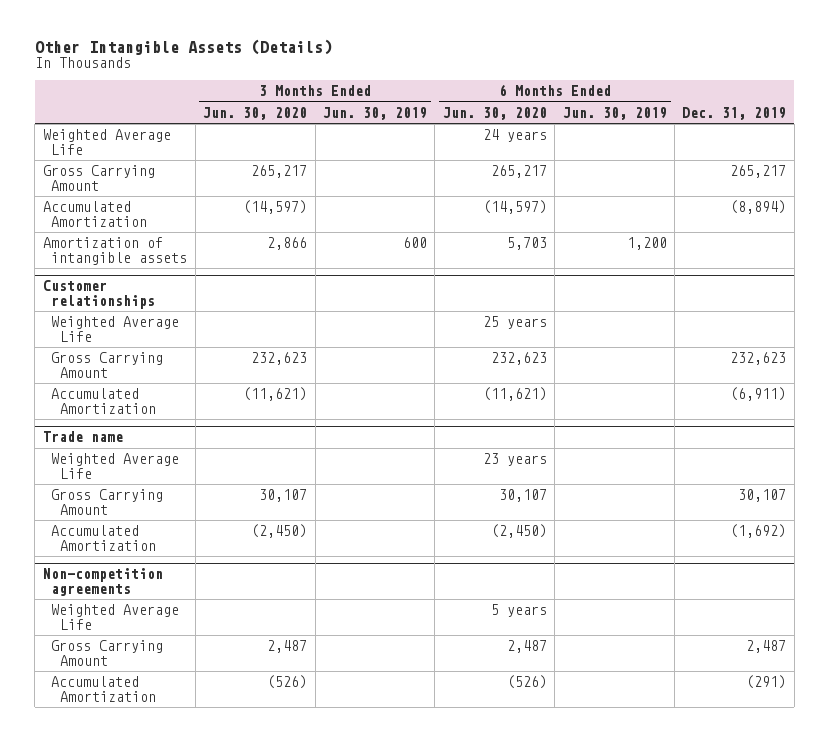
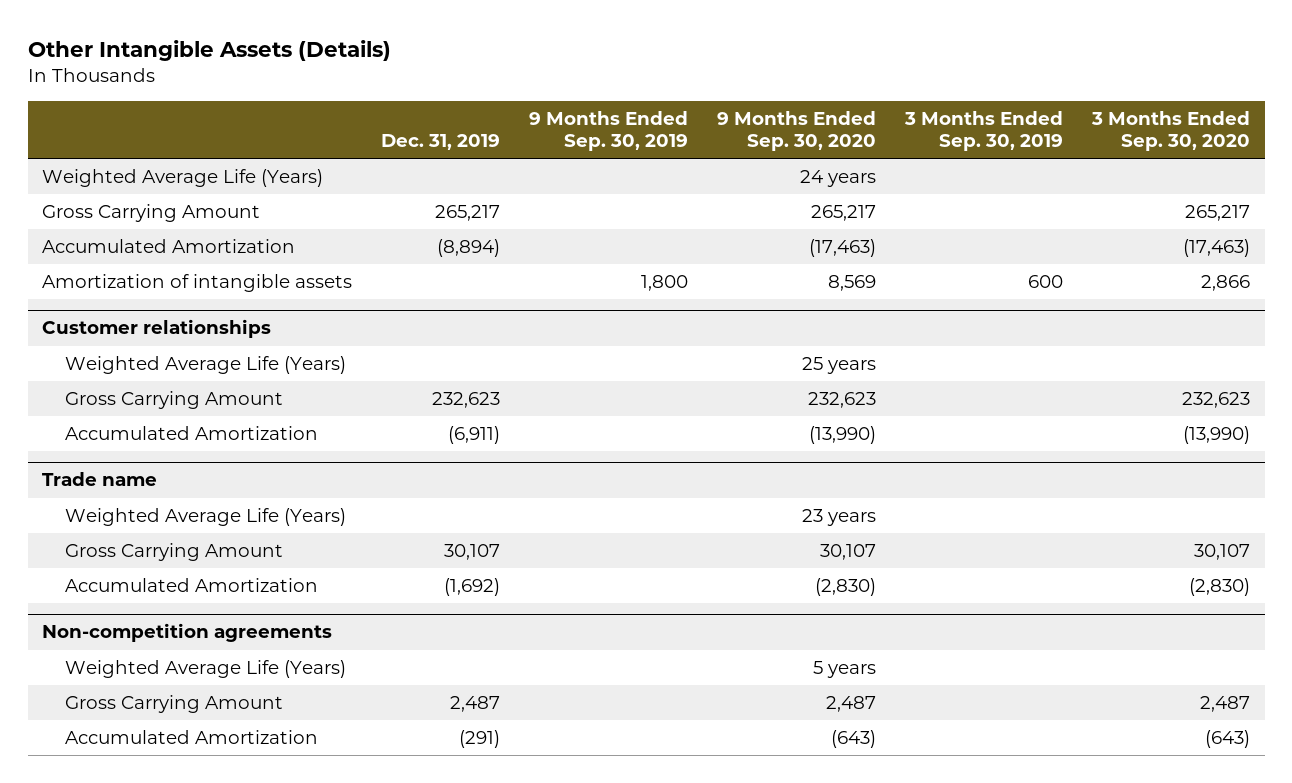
- | 3 Months Ended Jun. 30, 2020 | 3 Months Ended Jun. 30, 2019 | 6 Months Ended Jun. 30, 2020 | 6 Months Ended Jun. 30, 2019 | Dec. 31, 2019
+ | Dec. 31, 2019 | 9 Months Ended Sep. 30, 2019 | 9 Months Ended Sep. 30, 2020 | 3 Months Ended Sep. 30, 2019 | 3 Months Ended Sep. 30, 2020
- Weighted Average Life | | | 24 years | |
+ Weighted Average Life (Years) | | | 24 years | |
@ Customer relationships
- Weighted Average Life | | | 25 years | |
+ Weighted Average Life (Years) | | | 25 years | |
@ Trade name
- Weighted Average Life | | | 23 years | |
+ Weighted Average Life (Years) | | | 23 years | |
@ Non-competition agreements
- Weighted Average Life | | | 5 years | |
+ Weighted Average Life (Years) | | | 5 years | |

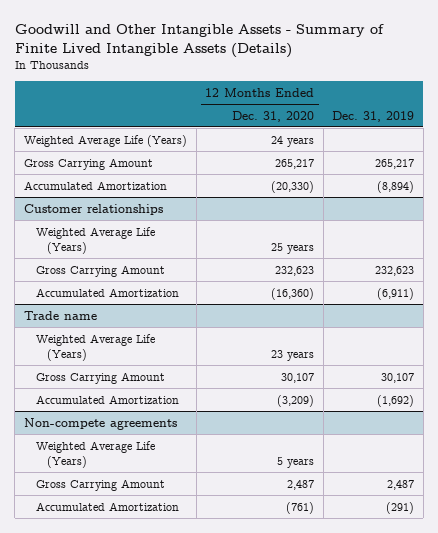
- Other Intangible Assets (Details)
+ Goodwill and Other Intangible Assets - Summary of Finite Lived Intangible Assets (Details)
- | Dec. 31, 2019 | 9 Months Ended Sep. 30, 2019 | 9 Months Ended Sep. 30, 2020 | 3 Months Ended Sep. 30, 2019 | 3 Months Ended Sep. 30, 2020
+ | 12 Months Ended Dec. 31, 2020 | Dec. 31, 2019
- Amortization of intangible assets | | 1,800 | 8,569 | 600 | 2,866
- Non-competition agreements
+ Non-compete agreements

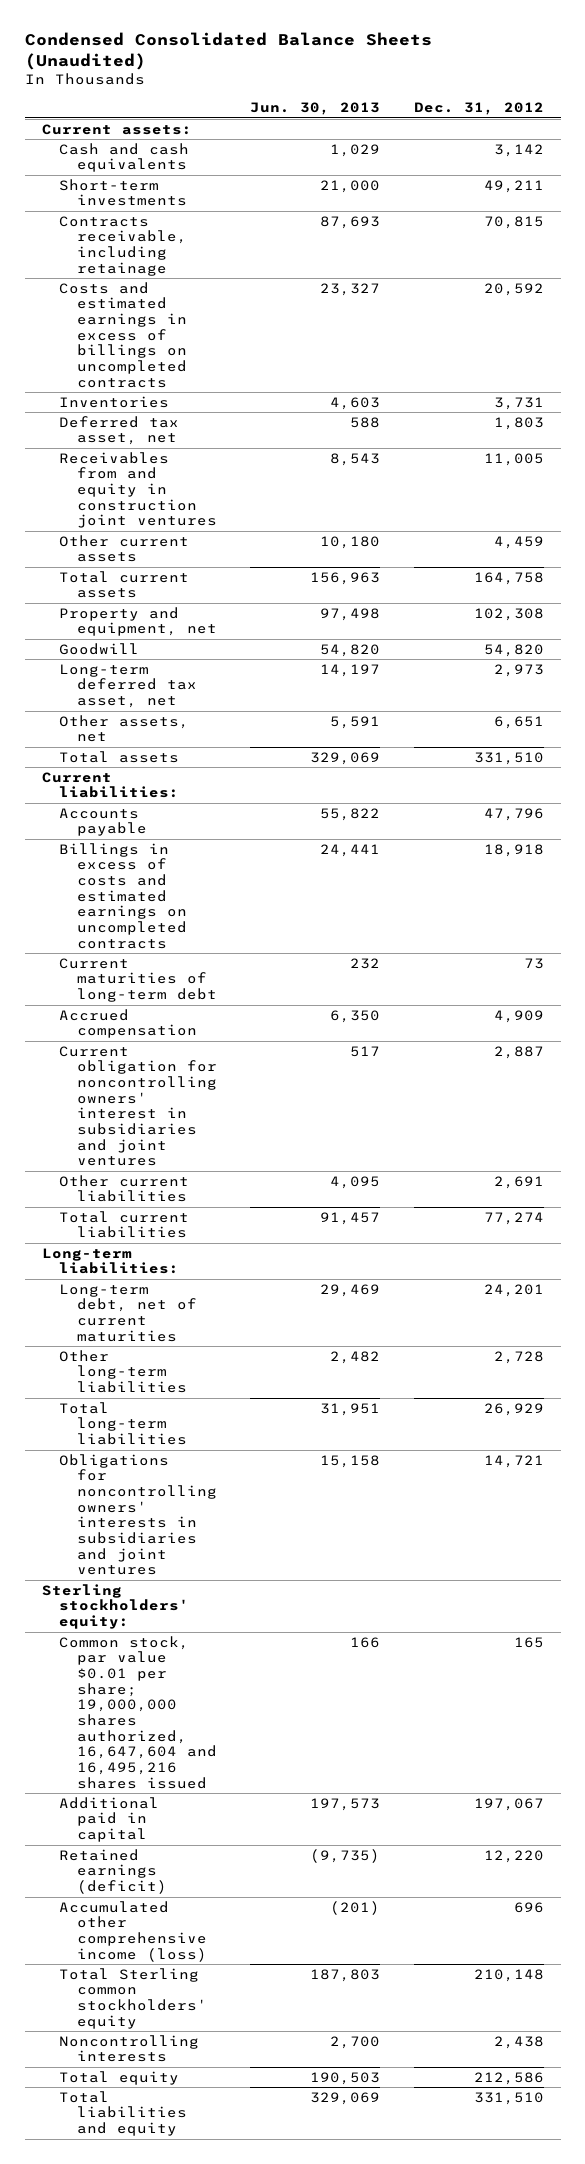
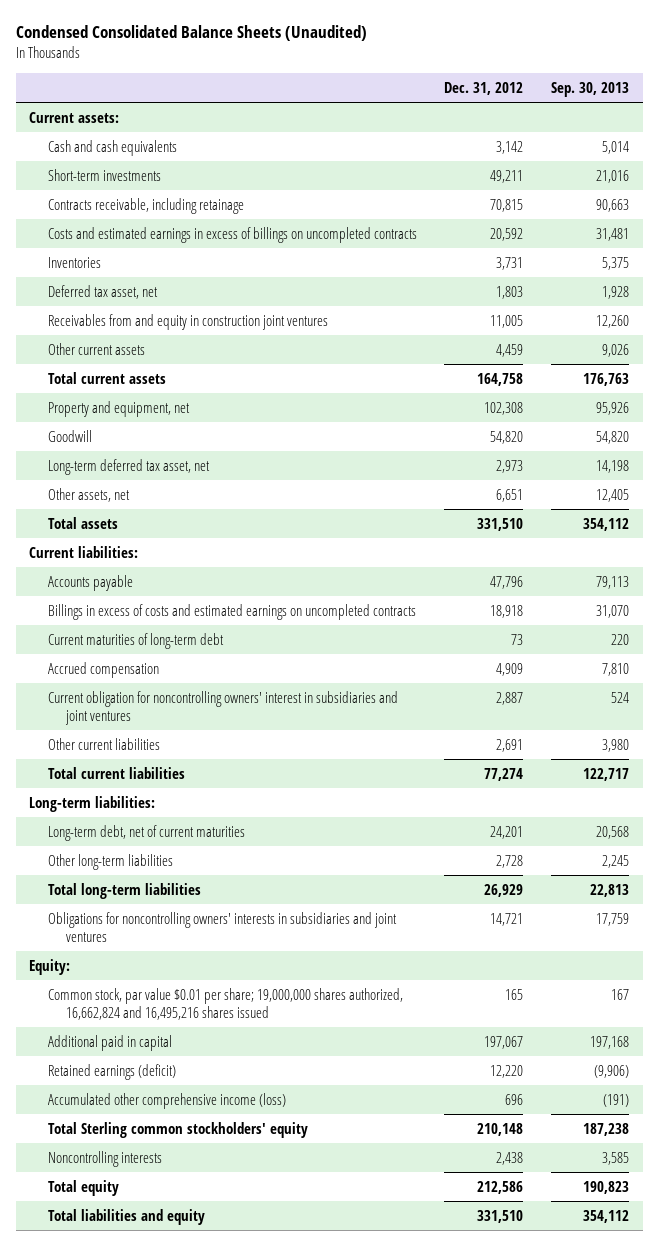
- | Jun. 30, 2013 | Dec. 31, 2012
+ | Dec. 31, 2012 | Sep. 30, 2013
- Sterling stockholders' equity:
- Common stock, par value $0.01 per share; 19,000,000 shares authorized, 16,647,604 and 16,495,216 shares issued | 166 | 165
+ Equity:
+ Common stock, par value $0.01 per share; 19,000,000 shares authorized, 16,662,824 and 16,495,216 shares issued | 165 | 167

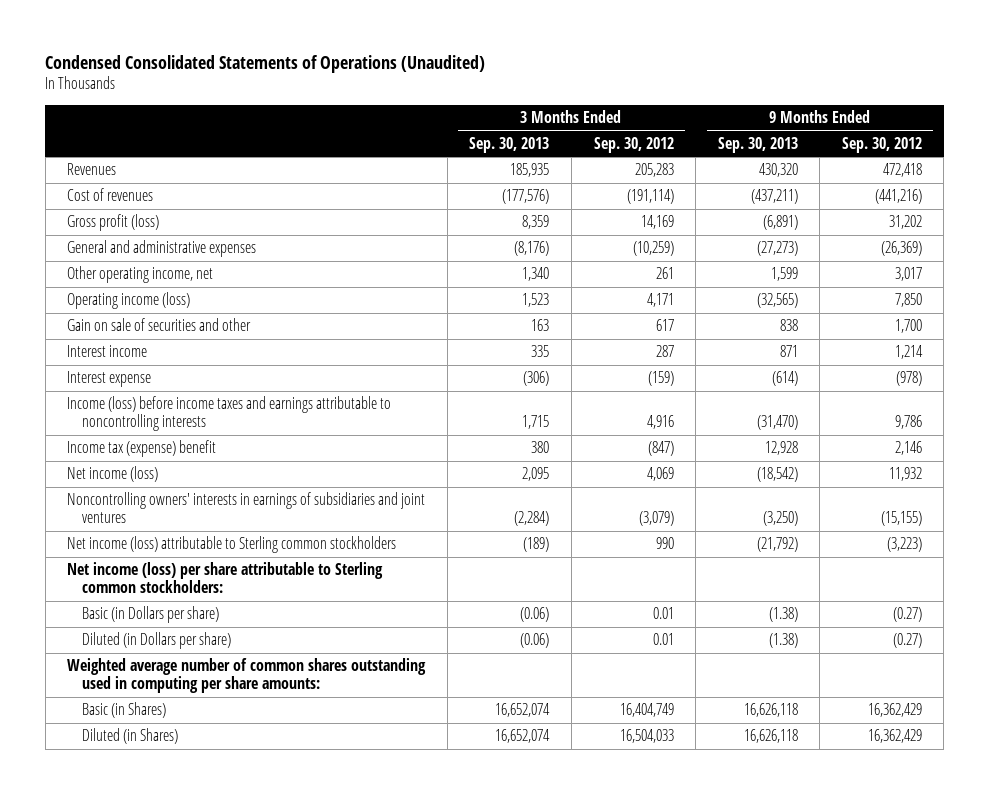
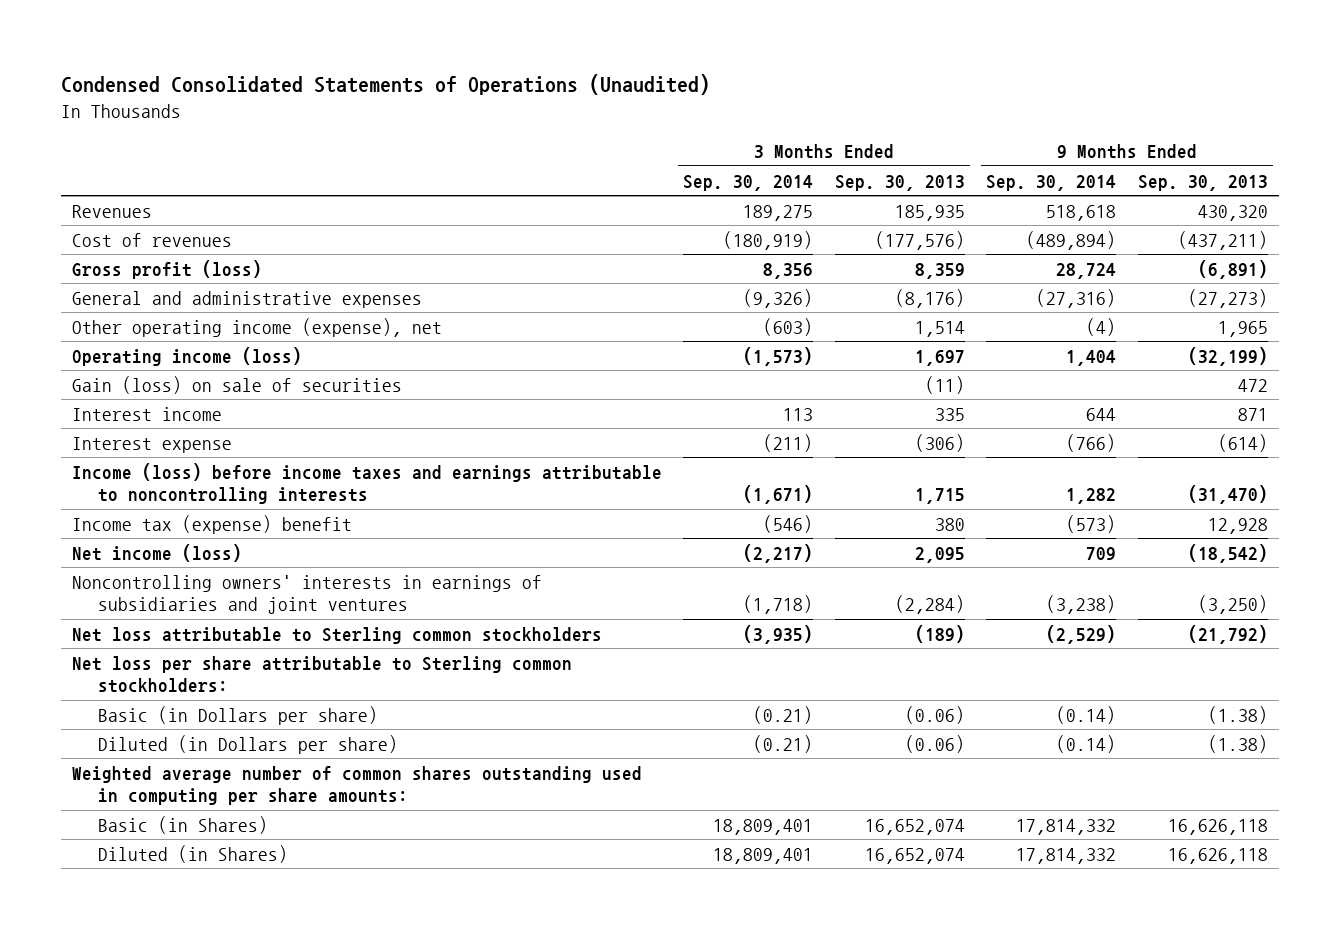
- | 3 Months Ended Sep. 30, 2013 | 3 Months Ended Sep. 30, 2012 | 9 Months Ended Sep. 30, 2013 | 9 Months Ended Sep. 30, 2012
+ | 3 Months Ended Sep. 30, 2014 | 3 Months Ended Sep. 30, 2013 | 9 Months Ended Sep. 30, 2014 | 9 Months Ended Sep. 30, 2013
- Other operating income, net | 1,340 | 261 | 1,599 | 3,017
- Operating income (loss) | 1,523 | 4,171 | (32,565) | 7,850
- Gain on sale of securities and other | 163 | 617 | 838 | 1,700
+ Other operating income (expense), net | (603) | 1,514 | (4) | 1,965
+ Operating income (loss) | (1,573) | 1,697 | 1,404 | (32,199)
+ Gain (loss) on sale of securities | | (11) | | 472
- Net income (loss) attributable to Sterling common stockholders | (189) | 990 | (21,792) | (3,223)
- Net income (loss) per share attributable to Sterling common stockholders:
+ Net loss attributable to Sterling common stockholders | (3,935) | (189) | (2,529) | (21,792)
+ Net loss per share attributable to Sterling common stockholders:

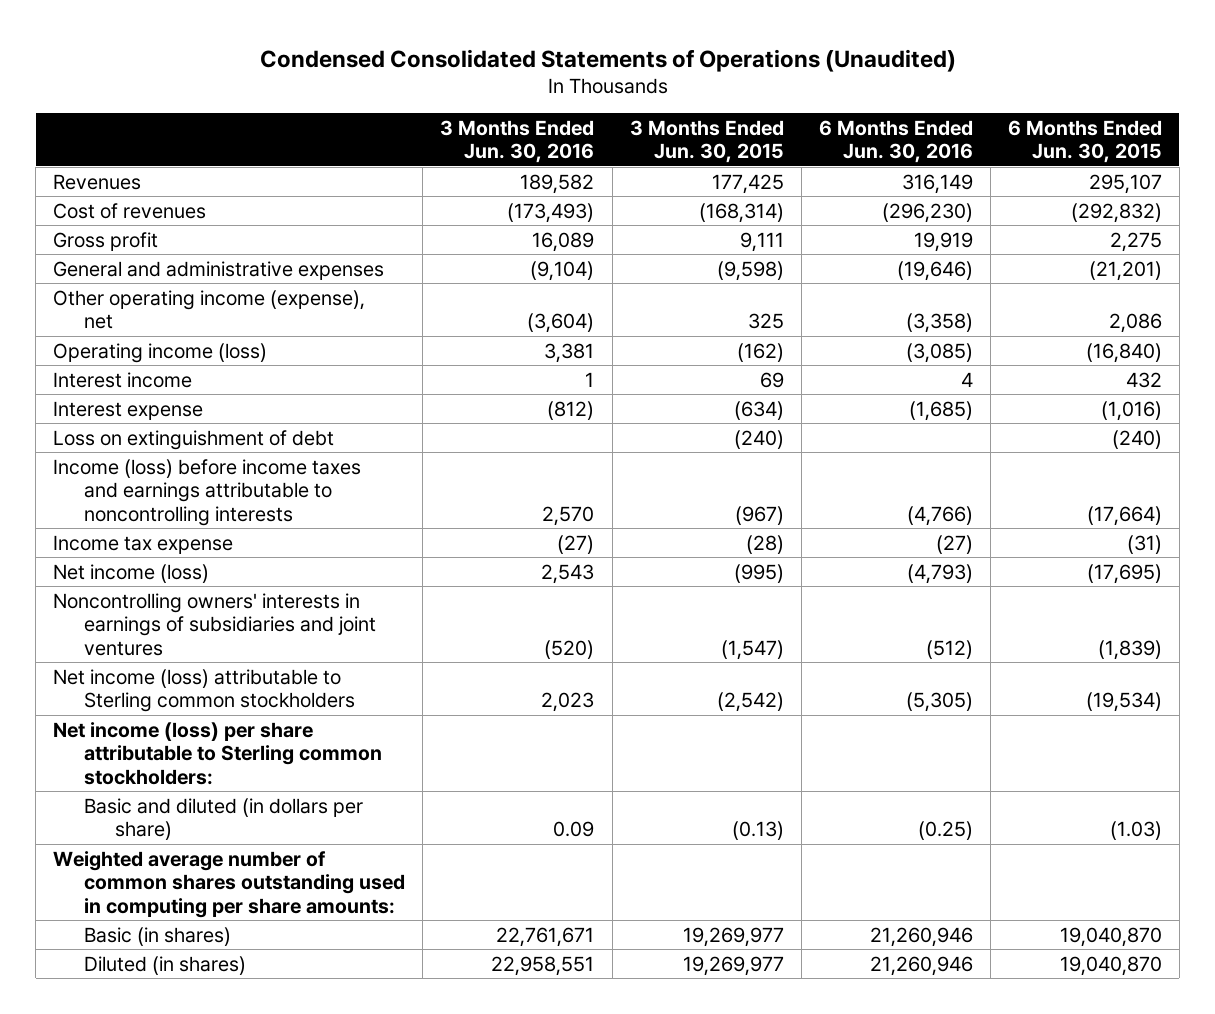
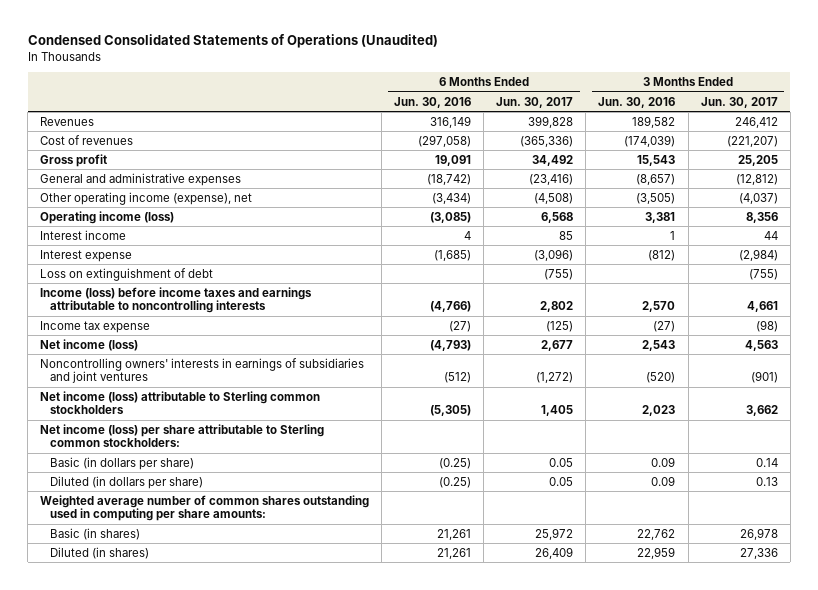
- | 3 Months Ended Jun. 30, 2016 | 3 Months Ended Jun. 30, 2015 | 6 Months Ended Jun. 30, 2016 | 6 Months Ended Jun. 30, 2015
+ | 6 Months Ended Jun. 30, 2016 | 6 Months Ended Jun. 30, 2017 | 3 Months Ended Jun. 30, 2016 | 3 Months Ended Jun. 30, 2017
- Cost of revenues | (173,493) | (168,314) | (296,230) | (292,832)
- Gross profit | 16,089 | 9,111 | 19,919 | 2,275
- General and administrative expenses | (9,104) | (9,598) | (19,646) | (21,201)
- Other operating income (expense), net | (3,604) | 325 | (3,358) | 2,086
+ Cost of revenues | (297,058) | (365,336) | (174,039) | (221,207)
+ Gross profit | 19,091 | 34,492 | 15,543 | 25,205
+ General and administrative expenses | (18,742) | (23,416) | (8,657) | (12,812)
+ Other operating income (expense), net | (3,434) | (4,508) | (3,505) | (4,037)
- Basic and diluted (in dollars per share) | 0.09 | (0.13) | (0.25) | (1.03)
+ Basic (in dollars per share) | (0.25) | 0.05 | 0.09 | 0.14
+ Diluted (in dollars per share) | (0.25) | 0.05 | 0.09 | 0.13
- Basic (in shares) | 22,761,671 | 19,269,977 | 21,260,946 | 19,040,870
- Diluted (in shares) | 22,958,551 | 19,269,977 | 21,260,946 | 19,040,870
+ Basic (in shares) | 21,261 | 25,972 | 22,762 | 26,978
+ Diluted (in shares) | 21,261 | 26,409 | 22,959 | 27,336

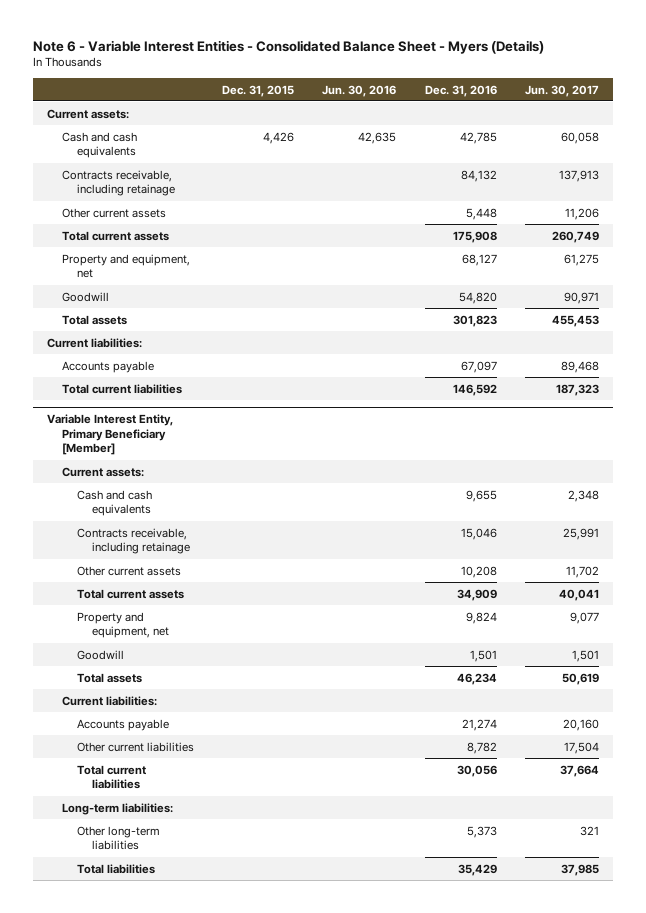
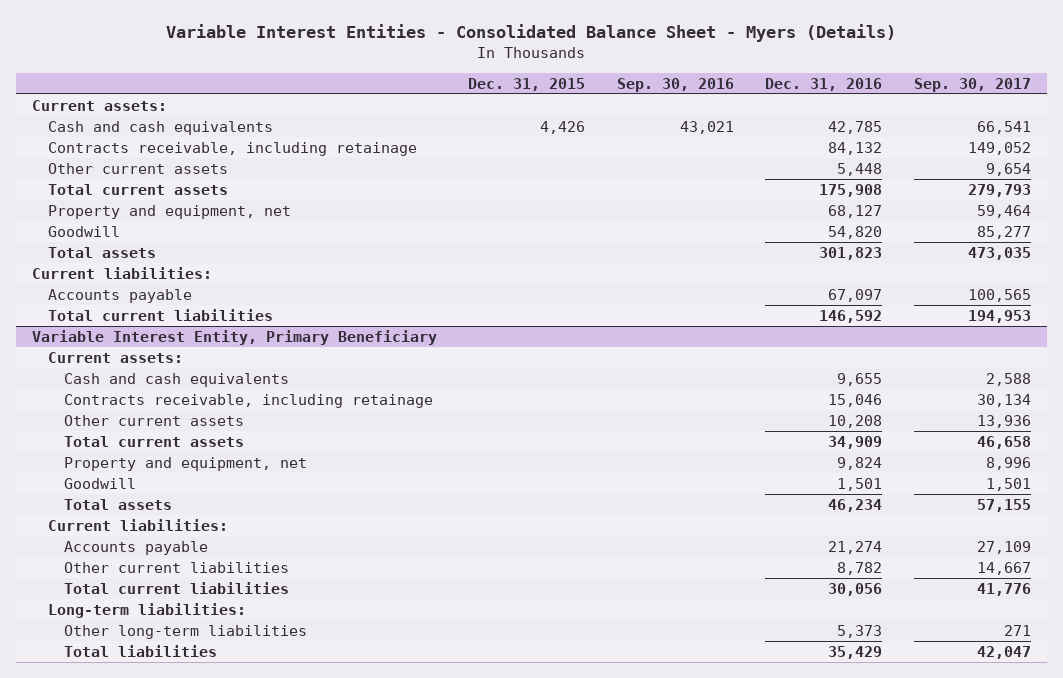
- Note 6 - Variable Interest Entities - Consolidated Balance Sheet - Myers (Details)
+ Variable Interest Entities - Consolidated Balance Sheet - Myers (Details)
- | Dec. 31, 2015 | Jun. 30, 2016 | Dec. 31, 2016 | Jun. 30, 2017
+ | Dec. 31, 2015 | Sep. 30, 2016 | Dec. 31, 2016 | Sep. 30, 2017
- Variable Interest Entity, Primary Beneficiary [Member]
+ Variable Interest Entity, Primary Beneficiary

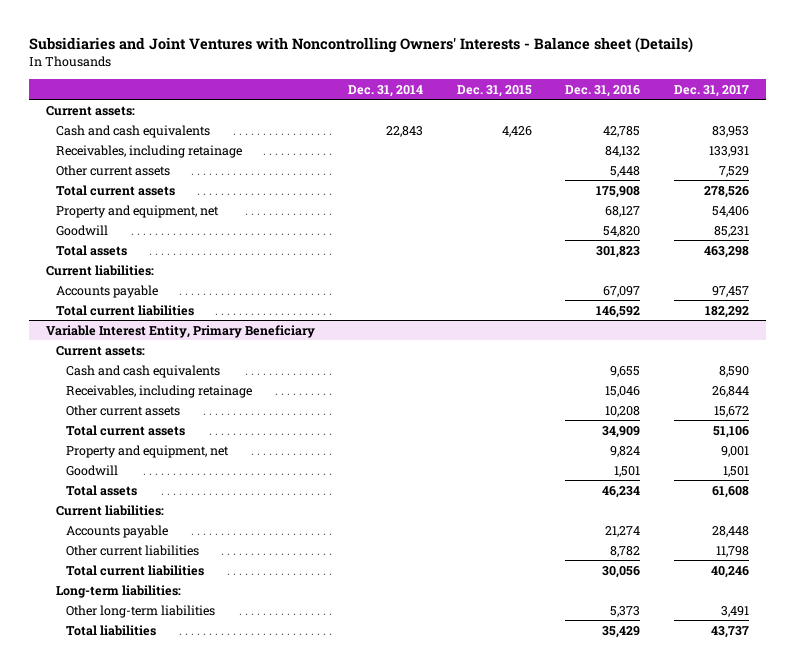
- Variable Interest Entities - Consolidated Balance Sheet - Myers (Details)
+ Subsidiaries and Joint Ventures with Noncontrolling Owners' Interests - Balance sheet (Details)
- | Dec. 31, 2015 | Sep. 30, 2016 | Dec. 31, 2016 | Sep. 30, 2017
+ | Dec. 31, 2014 | Dec. 31, 2015 | Dec. 31, 2016 | Dec. 31, 2017
- Contracts receivable, including retainage | | | 84,132 | 149,052
+ Receivables, including retainage | | | 84,132 | 133,931
@ Variable Interest Entity, Primary Beneficiary
- Contracts receivable, including retainage | | | 15,046 | 30,134
+ Receivables, including retainage | | | 15,046 | 26,844

